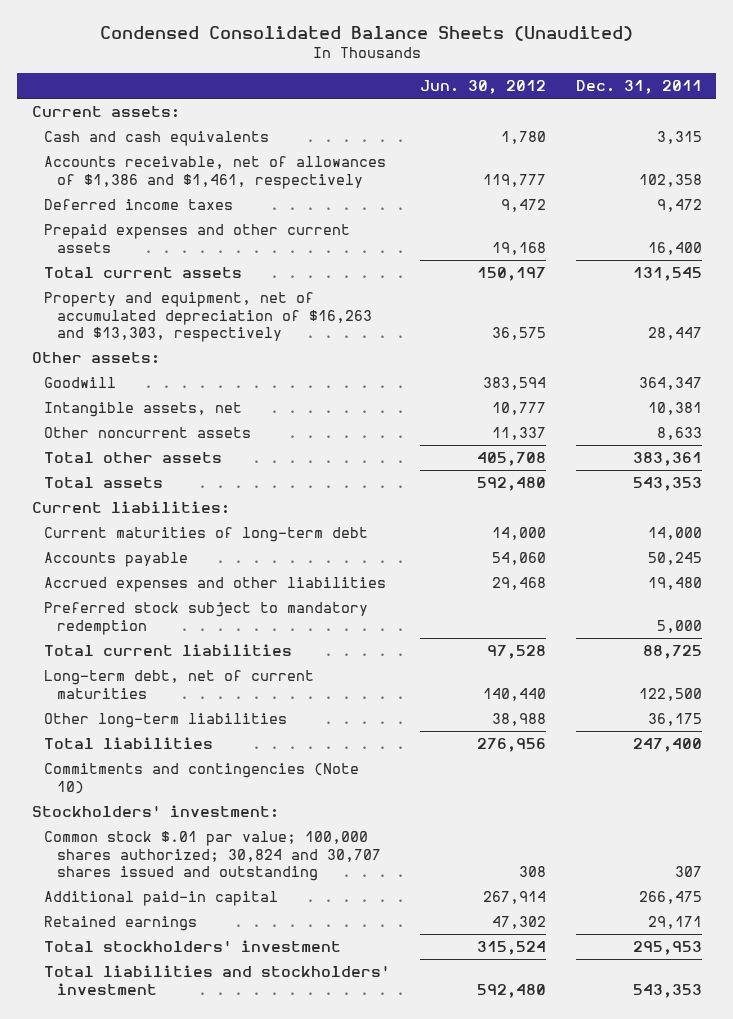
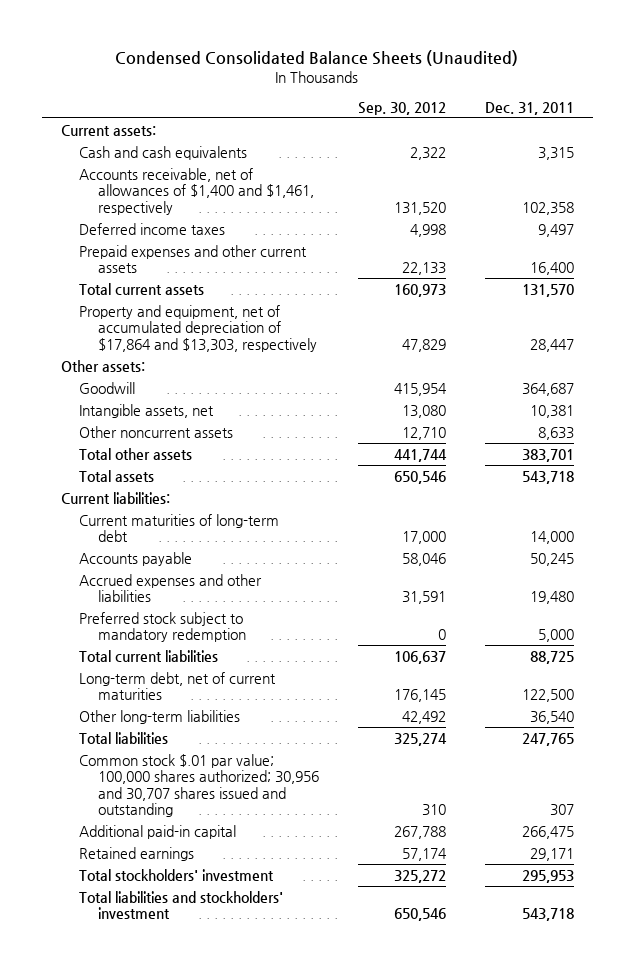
- | Jun. 30, 2012 | Dec. 31, 2011
+ | Sep. 30, 2012 | Dec. 31, 2011
- Accounts receivable, net of allowances of $1,386 and $1,461, respectively | 119,777 | 102,358
- Deferred income taxes | 9,472 | 9,472
+ Accounts receivable, net of allowances of $1,400 and $1,461, respectively | 131,520 | 102,358
+ Deferred income taxes | 4,998 | 9,497
- Total current assets | 150,197 | 131,545
- Property and equipment, net of accumulated depreciation of $16,263 and $13,303, respectively | 36,575 | 28,447
+ Total current assets | 160,973 | 131,570
+ Property and equipment, net of accumulated depreciation of $17,864 and $13,303, respectively | 47,829 | 28,447
- Goodwill | 383,594 | 364,347
+ Goodwill | 415,954 | 364,687
- Total other assets | 405,708 | 383,361
- Total assets | 592,480 | 543,353
+ Total other assets | 441,744 | 383,701
+ Total assets | 650,546 | 543,718
- Other long-term liabilities | 38,988 | 36,175
- Total liabilities | 276,956 | 247,400
- Commitments and contingencies (Note 10)
- Stockholders' investment:
- Common stock $.01 par value; 100,000 shares authorized; 30,824 and 30,707 shares issued and outstanding | 308 | 307
+ Other long-term liabilities | 42,492 | 36,540
+ Total liabilities | 325,274 | 247,765
+ Common stock $.01 par value; 100,000 shares authorized; 30,956 and 30,707 shares issued and outstanding | 310 | 307
- Total liabilities and stockholders' investment | 592,480 | 543,353
+ Total liabilities and stockholders' investment | 650,546 | 543,718

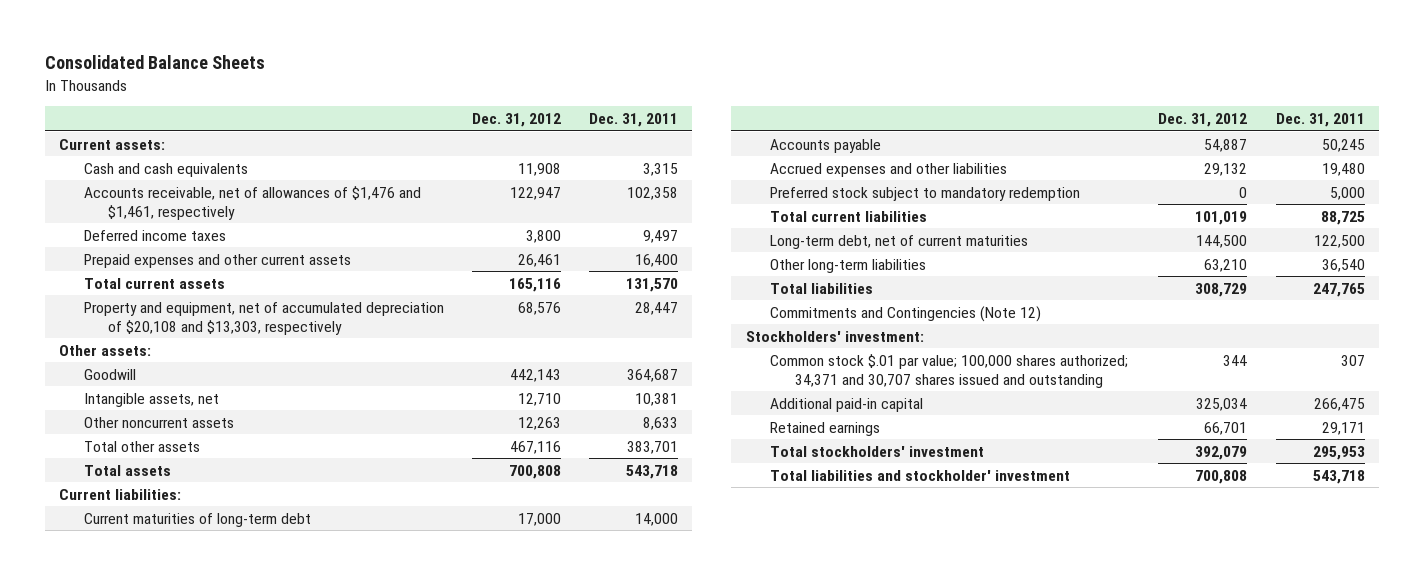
- Condensed Consolidated Balance Sheets (Unaudited)
+ Consolidated Balance Sheets
- | Sep. 30, 2012 | Dec. 31, 2011
+ | Dec. 31, 2012 | Dec. 31, 2011
- Accounts receivable, net of allowances of $1,400 and $1,461, respectively | 131,520 | 102,358
+ Accounts receivable, net of allowances of $1,476 and $1,461, respectively | 122,947 | 102,358
- Property and equipment, net of accumulated depreciation of $17,864 and $13,303, respectively | 47,829 | 28,447
+ Property and equipment, net of accumulated depreciation of $20,108 and $13,303, respectively | 68,576 | 28,447
- Common stock $.01 par value; 100,000 shares authorized; 30,956 and 30,707 shares issued and outstanding | 310 | 307
+ Commitments and Contingencies (Note 12)
+ Stockholders' investment:
+ Common stock $.01 par value; 100,000 shares authorized; 34,371 and 30,707 shares issued and outstanding | 344 | 307
- Total liabilities and stockholders' investment | 650,546 | 543,718
+ Total liabilities and stockholder' investment | 700,808 | 543,718

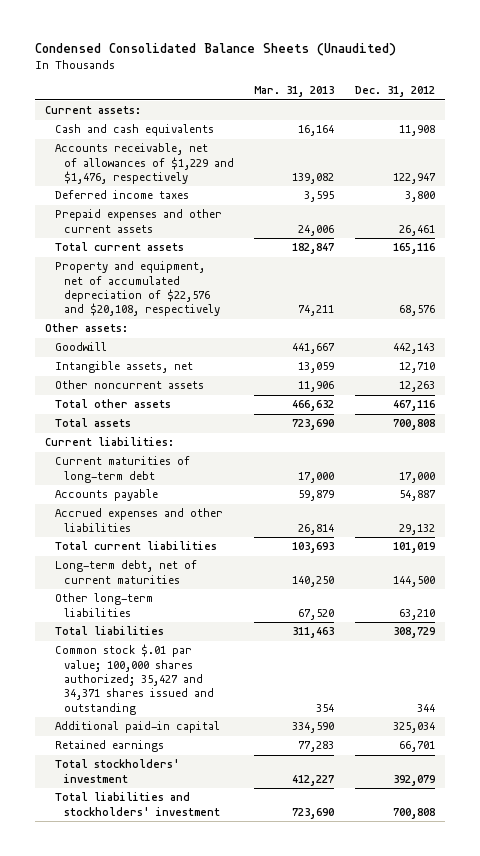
- Consolidated Balance Sheets
+ Condensed Consolidated Balance Sheets (Unaudited)
- | Dec. 31, 2012 | Dec. 31, 2011
+ | Mar. 31, 2013 | Dec. 31, 2012
- Accounts receivable, net of allowances of $1,476 and $1,461, respectively | 122,947 | 102,358
+ Accounts receivable, net of allowances of $1,229 and $1,476, respectively | 139,082 | 122,947
- Property and equipment, net of accumulated depreciation of $20,108 and $13,303, respectively | 68,576 | 28,447
+ Property and equipment, net of accumulated depreciation of $22,576 and $20,108, respectively | 74,211 | 68,576
- Preferred stock subject to mandatory redemption | 0 | 5,000
- Commitments and Contingencies (Note 12)
- Stockholders' investment:
- Common stock $.01 par value; 100,000 shares authorized; 34,371 and 30,707 shares issued and outstanding | 344 | 307
+ Common stock $.01 par value; 100,000 shares authorized; 35,427 and 34,371 shares issued and outstanding | 354 | 344
- Total liabilities and stockholder' investment | 700,808 | 543,718
+ Total liabilities and stockholders' investment | 723,690 | 700,808

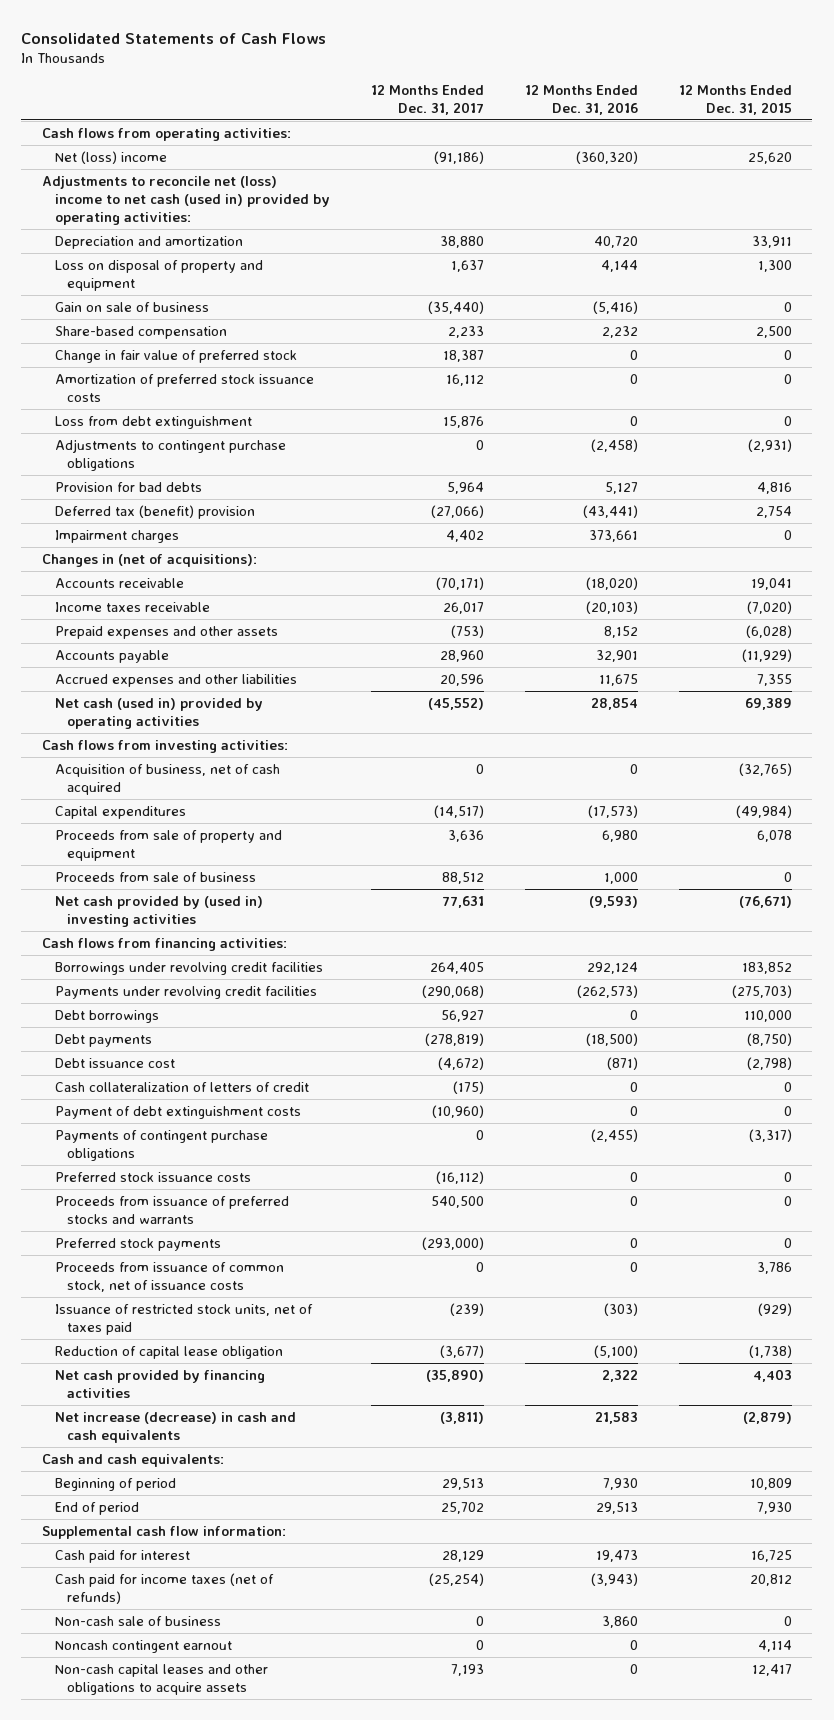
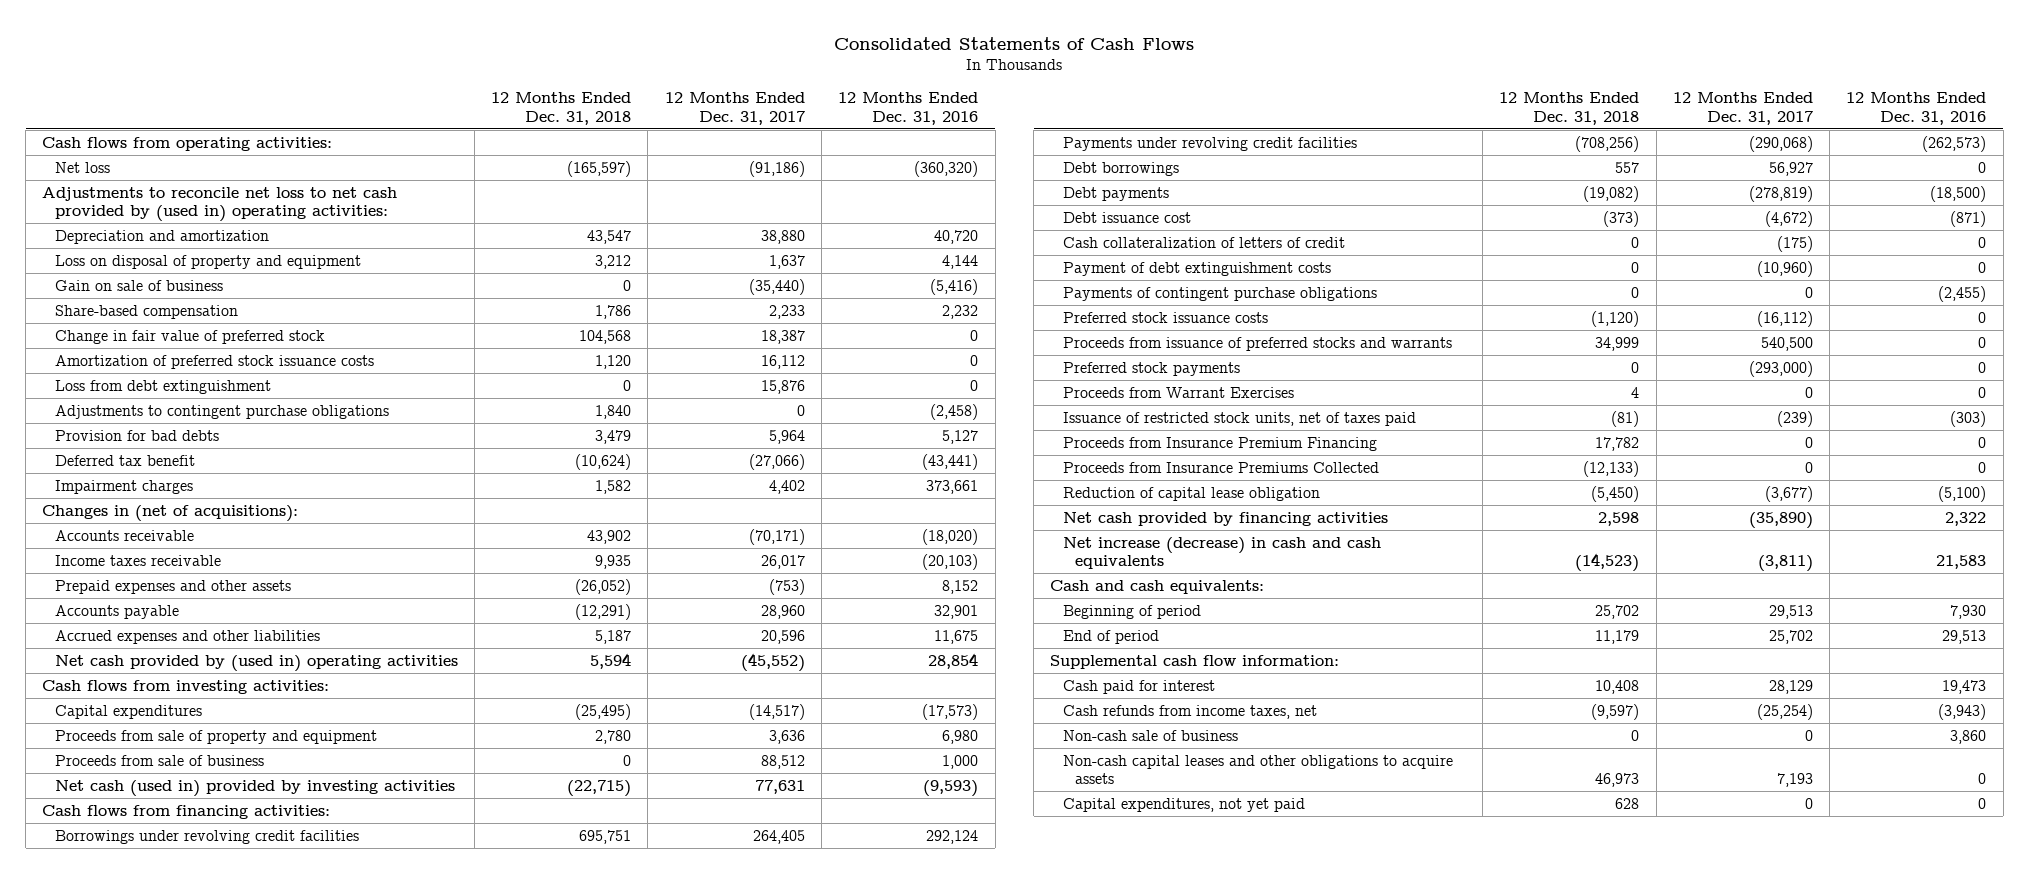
- | 12 Months Ended Dec. 31, 2017 | 12 Months Ended Dec. 31, 2016 | 12 Months Ended Dec. 31, 2015
+ | 12 Months Ended Dec. 31, 2018 | 12 Months Ended Dec. 31, 2017 | 12 Months Ended Dec. 31, 2016
- Net (loss) income | (91,186) | (360,320) | 25,620
- Adjustments to reconcile net (loss) income to net cash (used in) provided by operating activities:
+ Net loss | (165,597) | (91,186) | (360,320)
+ Adjustments to reconcile net loss to net cash provided by (used in) operating activities:
- Deferred tax (benefit) provision | (27,066) | (43,441) | 2,754
+ Deferred tax benefit | (10,624) | (27,066) | (43,441)
- Net cash (used in) provided by operating activities | (45,552) | 28,854 | 69,389
+ Net cash provided by (used in) operating activities | 5,594 | (45,552) | 28,854
- Acquisition of business, net of cash acquired | 0 | 0 | (32,765)
- Net cash provided by (used in) investing activities | 77,631 | (9,593) | (76,671)
+ Net cash (used in) provided by investing activities | (22,715) | 77,631 | (9,593)
- Proceeds from issuance of common stock, net of issuance costs | 0 | 0 | 3,786
+ Proceeds from Warrant Exercises | 4 | 0 | 0
+ Proceeds from Insurance Premium Financing | 17,782 | 0 | 0
+ Proceeds from Insurance Premiums Collected | (12,133) | 0 | 0
- Cash paid for income taxes (net of refunds) | (25,254) | (3,943) | 20,812
+ Cash refunds from income taxes, net | (9,597) | (25,254) | (3,943)
- Noncash contingent earnout | 0 | 0 | 4,114
+ Capital expenditures, not yet paid | 628 | 0 | 0

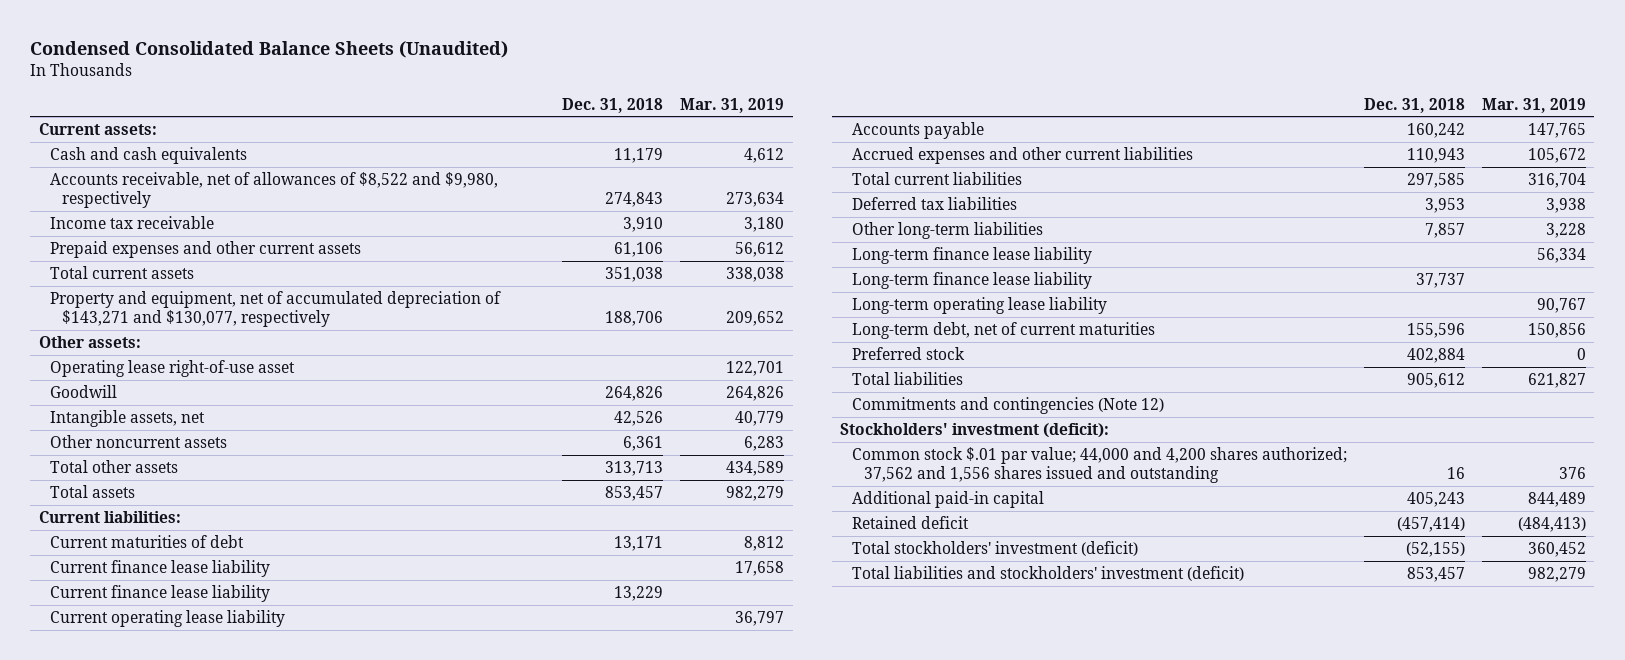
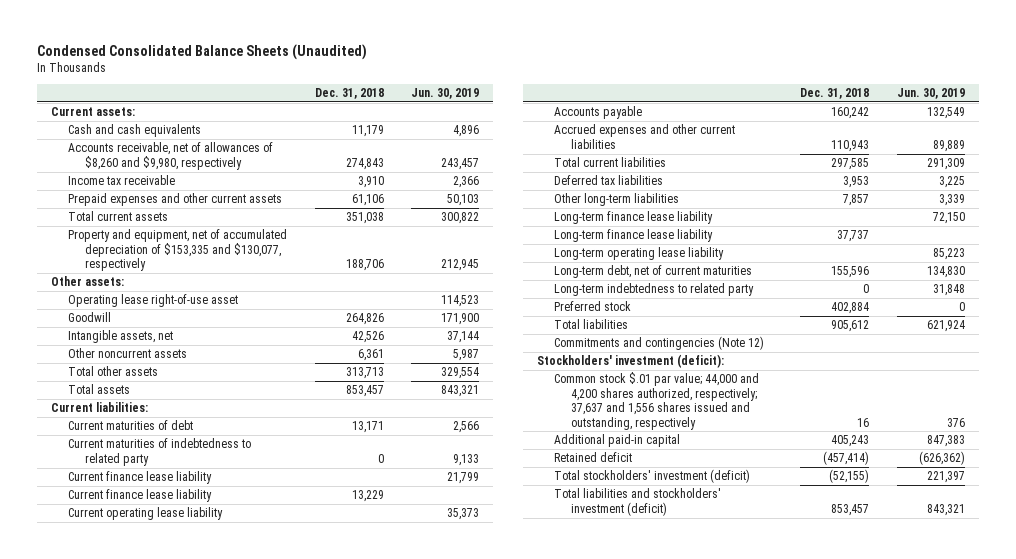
- | Dec. 31, 2018 | Mar. 31, 2019
+ | Dec. 31, 2018 | Jun. 30, 2019
- Accounts receivable, net of allowances of $8,522 and $9,980, respectively | 274,843 | 273,634
+ Accounts receivable, net of allowances of $8,260 and $9,980, respectively | 274,843 | 243,457
- Property and equipment, net of accumulated depreciation of $143,271 and $130,077, respectively | 188,706 | 209,652
+ Property and equipment, net of accumulated depreciation of $153,335 and $130,077, respectively | 188,706 | 212,945
+ Current maturities of indebtedness to related party | 0 | 9,133
+ Long-term indebtedness to related party | 0 | 31,848
- Common stock $.01 par value; 44,000 and 4,200 shares authorized; 37,562 and 1,556 shares issued and outstanding | 16 | 376
+ Common stock $.01 par value; 44,000 and 4,200 shares authorized, respectively; 37,637 and 1,556 shares issued and outstanding, respectively | 16 | 376

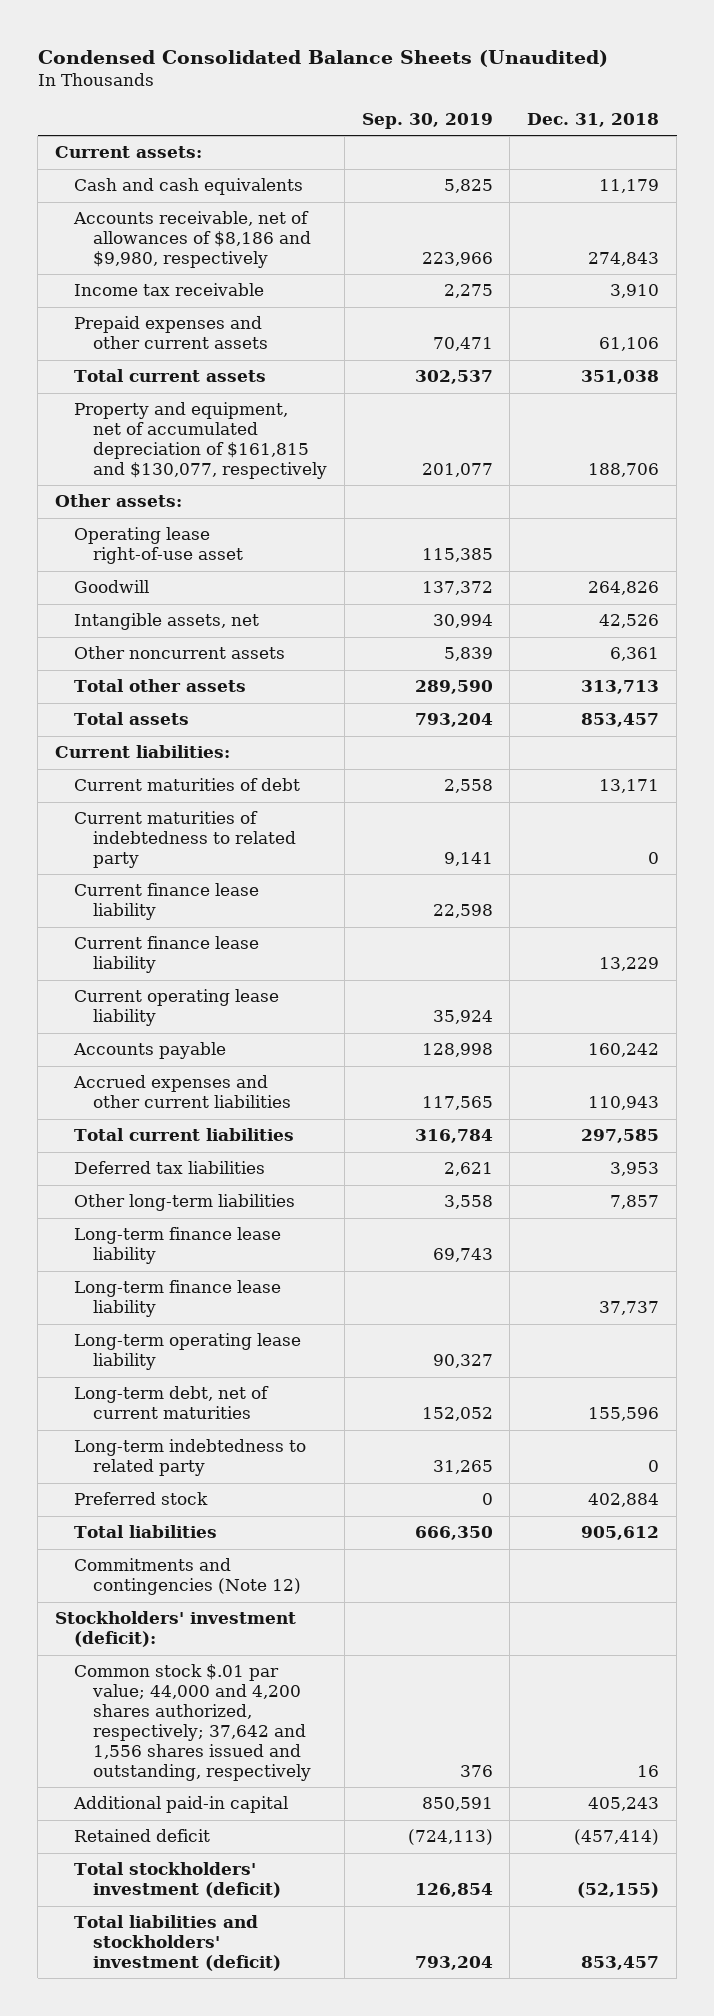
- | Dec. 31, 2018 | Jun. 30, 2019
+ | Sep. 30, 2019 | Dec. 31, 2018
- Accounts receivable, net of allowances of $8,260 and $9,980, respectively | 274,843 | 243,457
+ Accounts receivable, net of allowances of $8,186 and $9,980, respectively | 223,966 | 274,843
- Property and equipment, net of accumulated depreciation of $153,335 and $130,077, respectively | 188,706 | 212,945
+ Property and equipment, net of accumulated depreciation of $161,815 and $130,077, respectively | 201,077 | 188,706
- Common stock $.01 par value; 44,000 and 4,200 shares authorized, respectively; 37,637 and 1,556 shares issued and outstanding, respectively | 16 | 376
+ Common stock $.01 par value; 44,000 and 4,200 shares authorized, respectively; 37,642 and 1,556 shares issued and outstanding, respectively | 376 | 16

